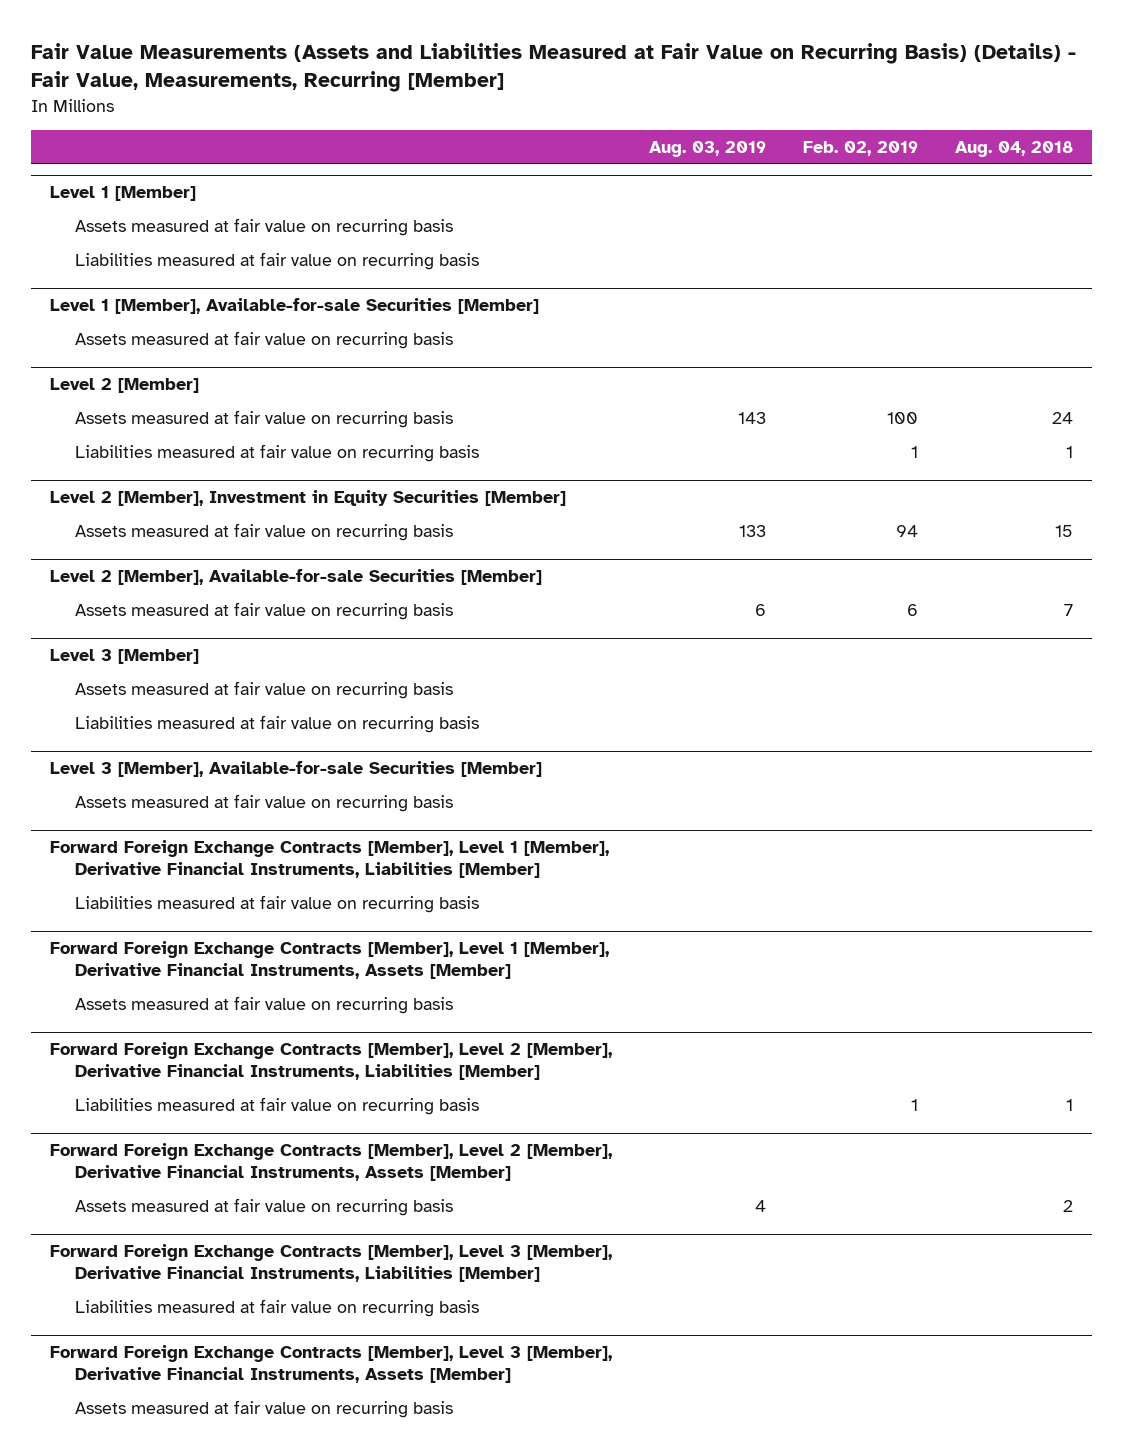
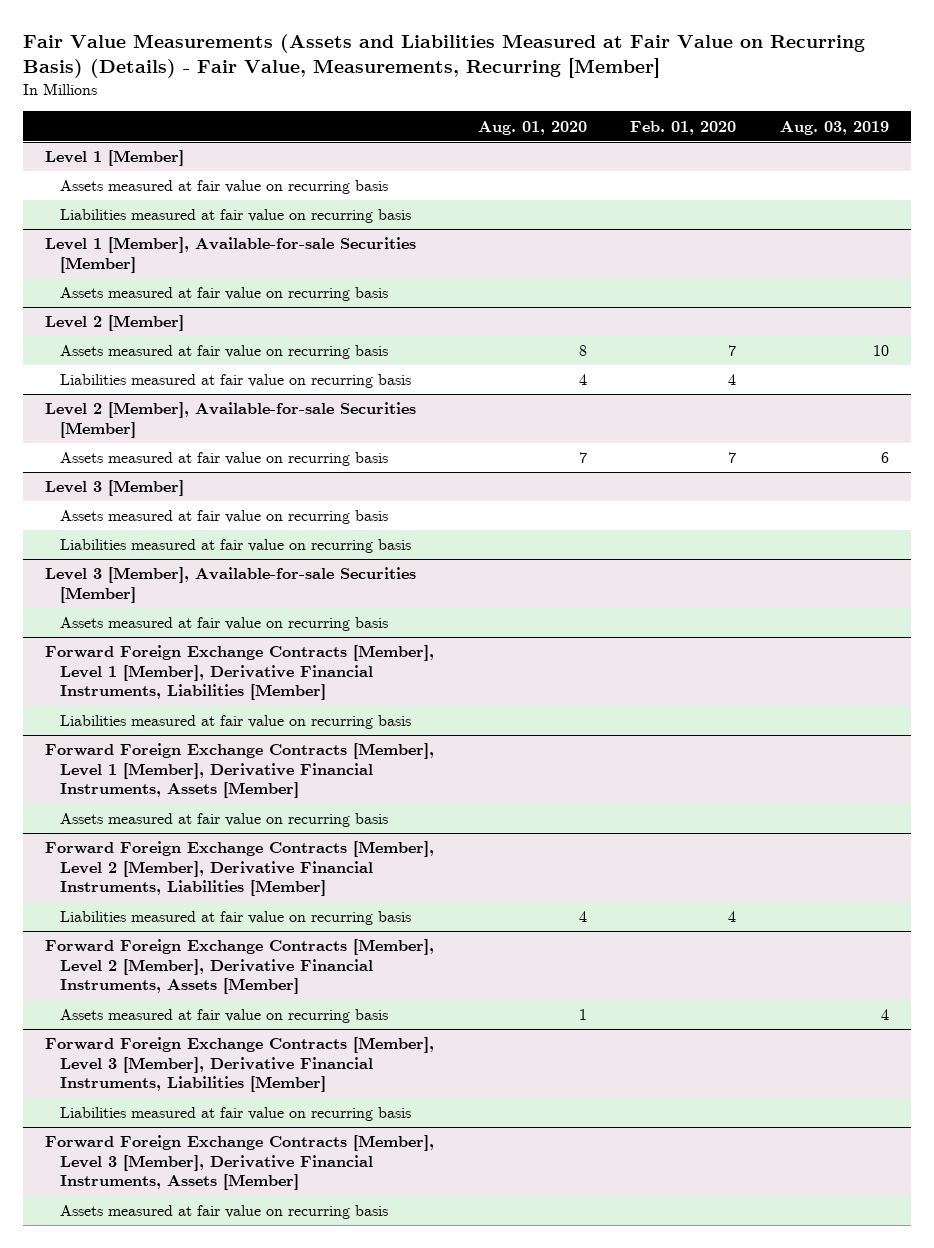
- | Aug. 03, 2019 | Feb. 02, 2019 | Aug. 04, 2018
+ | Aug. 01, 2020 | Feb. 01, 2020 | Aug. 03, 2019
@ Level 2 [Member]
- Assets measured at fair value on recurring basis | 143 | 100 | 24
+ Assets measured at fair value on recurring basis | 8 | 7 | 10
- Level 2 [Member], Investment in Equity Securities [Member]
- Assets measured at fair value on recurring basis | 133 | 94 | 15

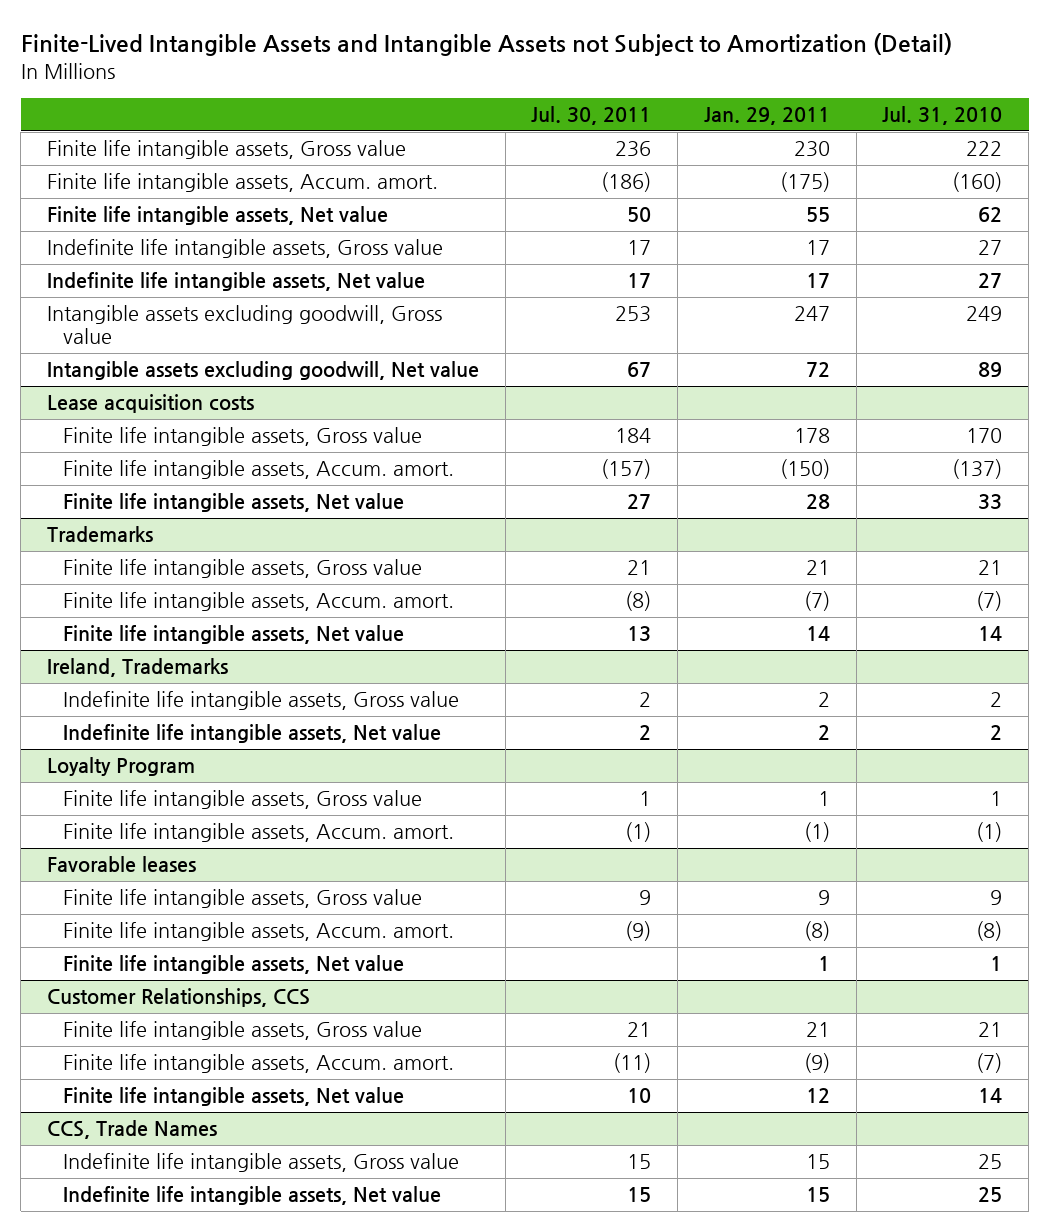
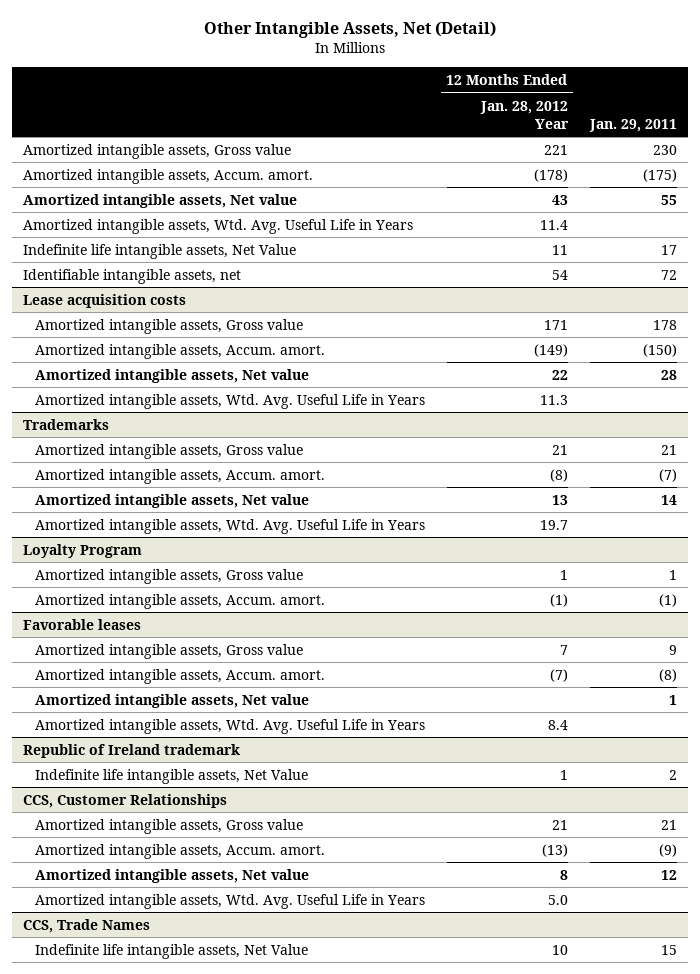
- Finite-Lived Intangible Assets and Intangible Assets not Subject to Amortization (Detail)
+ Other Intangible Assets, Net (Detail)
- | Jul. 30, 2011 | Jan. 29, 2011 | Jul. 31, 2010
+ | 12 Months Ended Jan. 28, 2012 Year | Jan. 29, 2011
- Finite life intangible assets, Gross value | 236 | 230 | 222
- Finite life intangible assets, Accum. amort. | (186) | (175) | (160)
- Finite life intangible assets, Net value | 50 | 55 | 62
- Indefinite life intangible assets, Gross value | 17 | 17 | 27
- Indefinite life intangible assets, Net value | 17 | 17 | 27
- Intangible assets excluding goodwill, Gross value | 253 | 247 | 249
- Intangible assets excluding goodwill, Net value | 67 | 72 | 89
+ Amortized intangible assets, Gross value | 221 | 230
+ Amortized intangible assets, Accum. amort. | (178) | (175)
+ Amortized intangible assets, Net value | 43 | 55
+ Amortized intangible assets, Wtd. Avg. Useful Life in Years | 11.4 |
+ Indefinite life intangible assets, Net Value | 11 | 17
+ Identifiable intangible assets, net | 54 | 72
@ Lease acquisition costs
- Finite life intangible assets, Gross value | 184 | 178 | 170
- Finite life intangible assets, Accum. amort. | (157) | (150) | (137)
- Finite life intangible assets, Net value | 27 | 28 | 33
+ Amortized intangible assets, Gross value | 171 | 178
+ Amortized intangible assets, Accum. amort. | (149) | (150)
+ Amortized intangible assets, Net value | 22 | 28
+ Amortized intangible assets, Wtd. Avg. Useful Life in Years | 11.3 |
@ Trademarks
- Finite life intangible assets, Gross value | 21 | 21 | 21
- Finite life intangible assets, Accum. amort. | (8) | (7) | (7)
- Finite life intangible assets, Net value | 13 | 14 | 14
- Ireland, Trademarks
- Indefinite life intangible assets, Gross value | 2 | 2 | 2
- Indefinite life intangible assets, Net value | 2 | 2 | 2
@ Trademarks
+ Amortized intangible assets, Gross value | 21 | 21
+ Amortized intangible assets, Accum. amort. | (8) | (7)
+ Amortized intangible assets, Net value | 13 | 14
+ Amortized intangible assets, Wtd. Avg. Useful Life in Years | 19.7 |
@ Loyalty Program
- Finite life intangible assets, Gross value | 1 | 1 | 1
- Finite life intangible assets, Accum. amort. | (1) | (1) | (1)
+ Amortized intangible assets, Gross value | 1 | 1
+ Amortized intangible assets, Accum. amort. | (1) | (1)
@ Favorable leases
- Finite life intangible assets, Gross value | 9 | 9 | 9
- Finite life intangible assets, Accum. amort. | (9) | (8) | (8)
- Finite life intangible assets, Net value | | 1 | 1
- Customer Relationships, CCS
- Finite life intangible assets, Gross value | 21 | 21 | 21
- Finite life intangible assets, Accum. amort. | (11) | (9) | (7)
- Finite life intangible assets, Net value | 10 | 12 | 14
@ Favorable leases
+ Amortized intangible assets, Gross value | 7 | 9
+ Amortized intangible assets, Accum. amort. | (7) | (8)
+ Amortized intangible assets, Net value | | 1
+ Amortized intangible assets, Wtd. Avg. Useful Life in Years | 8.4 |
+ Republic of Ireland trademark
+ Indefinite life intangible assets, Net Value | 1 | 2
+ CCS, Customer Relationships
+ Amortized intangible assets, Gross value | 21 | 21
+ Amortized intangible assets, Accum. amort. | (13) | (9)
+ Amortized intangible assets, Net value | 8 | 12
+ Amortized intangible assets, Wtd. Avg. Useful Life in Years | 5.0 |
@ CCS, Trade Names
- Indefinite life intangible assets, Gross value | 15 | 15 | 25
- Indefinite life intangible assets, Net value | 15 | 15 | 25
+ Indefinite life intangible assets, Net Value | 10 | 15

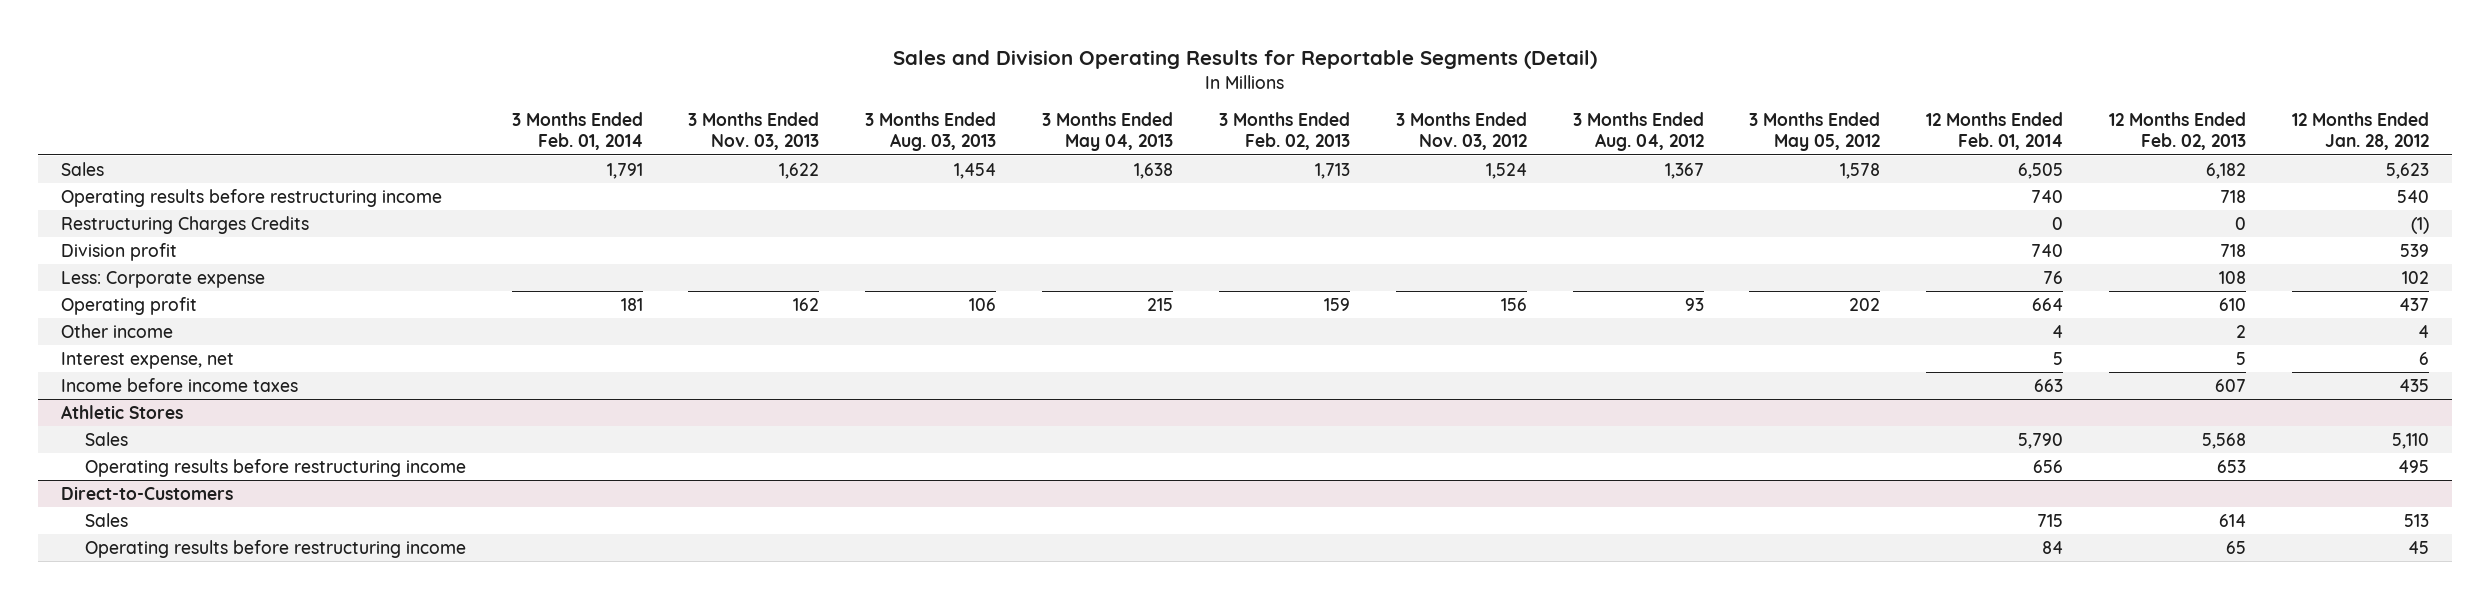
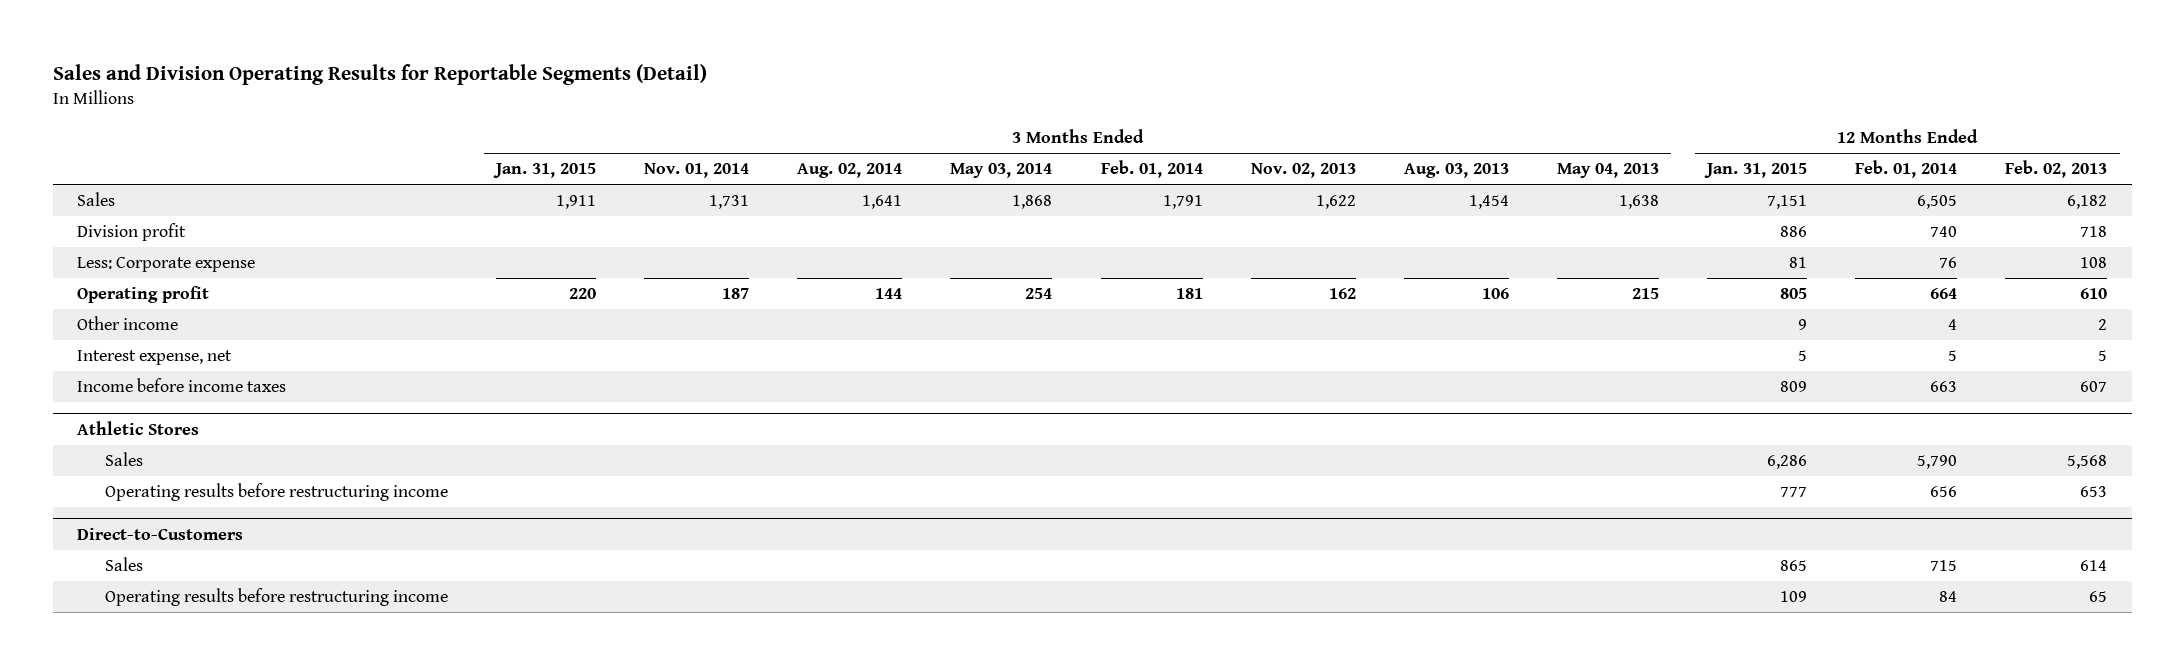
- | 3 Months Ended Feb. 01, 2014 | 3 Months Ended Nov. 03, 2013 | 3 Months Ended Aug. 03, 2013 | 3 Months Ended May 04, 2013 | 3 Months Ended Feb. 02, 2013 | 3 Months Ended Nov. 03, 2012 | 3 Months Ended Aug. 04, 2012 | 3 Months Ended May 05, 2012 | 12 Months Ended Feb. 01, 2014 | 12 Months Ended Feb. 02, 2013 | 12 Months Ended Jan. 28, 2012
+ | 3 Months Ended Jan. 31, 2015 | 3 Months Ended Nov. 01, 2014 | 3 Months Ended Aug. 02, 2014 | 3 Months Ended May 03, 2014 | 3 Months Ended Feb. 01, 2014 | 3 Months Ended Nov. 02, 2013 | 3 Months Ended Aug. 03, 2013 | 3 Months Ended May 04, 2013 | 12 Months Ended Jan. 31, 2015 | 12 Months Ended Feb. 01, 2014 | 12 Months Ended Feb. 02, 2013
- Operating results before restructuring income | | | | | | | | | 740 | 718 | 540
- Restructuring Charges Credits | | | | | | | | | 0 | 0 | (1)

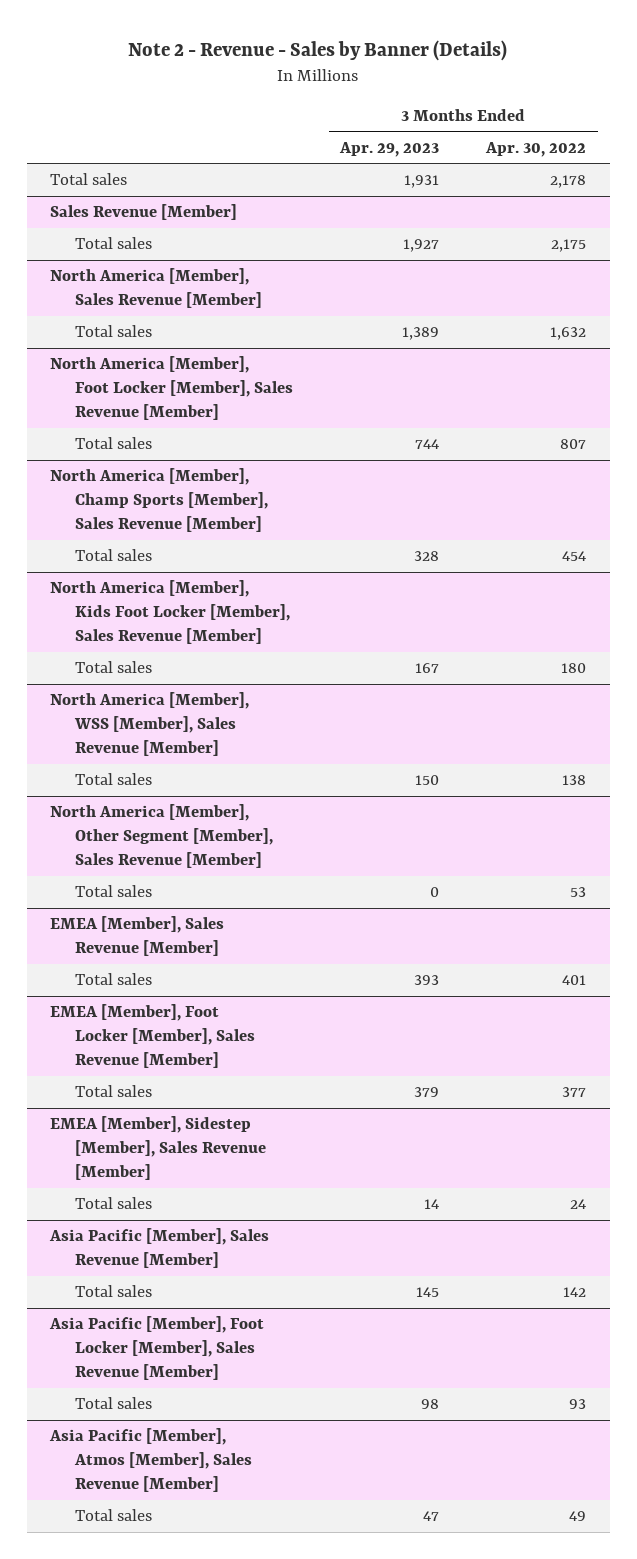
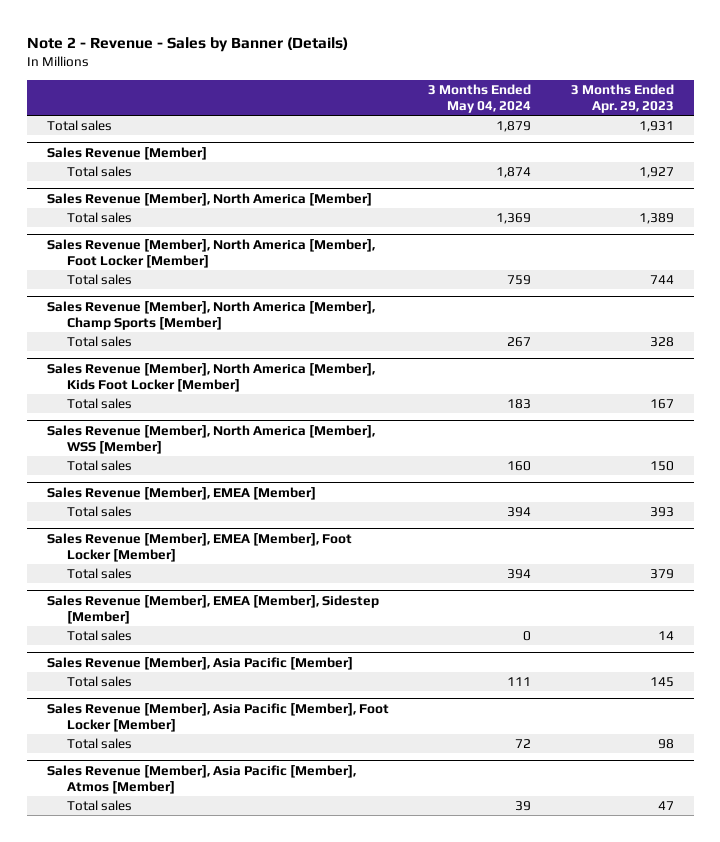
- | 3 Months Ended Apr. 29, 2023 | 3 Months Ended Apr. 30, 2022
+ | 3 Months Ended May 04, 2024 | 3 Months Ended Apr. 29, 2023
- North America [Member], Sales Revenue [Member]
+ Sales Revenue [Member], North America [Member]
- North America [Member], Foot Locker [Member], Sales Revenue [Member]
+ Sales Revenue [Member], North America [Member], Foot Locker [Member]
- North America [Member], Champ Sports [Member], Sales Revenue [Member]
+ Sales Revenue [Member], North America [Member], Champ Sports [Member]
- North America [Member], Kids Foot Locker [Member], Sales Revenue [Member]
+ Sales Revenue [Member], North America [Member], Kids Foot Locker [Member]
- North America [Member], WSS [Member], Sales Revenue [Member]
+ Sales Revenue [Member], North America [Member], WSS [Member]
- North America [Member], Other Segment [Member], Sales Revenue [Member]
- Total sales | 0 | 53
- EMEA [Member], Sales Revenue [Member]
+ Sales Revenue [Member], EMEA [Member]
- EMEA [Member], Foot Locker [Member], Sales Revenue [Member]
+ Sales Revenue [Member], EMEA [Member], Foot Locker [Member]
- EMEA [Member], Sidestep [Member], Sales Revenue [Member]
+ Sales Revenue [Member], EMEA [Member], Sidestep [Member]
- Asia Pacific [Member], Sales Revenue [Member]
+ Sales Revenue [Member], Asia Pacific [Member]
- Asia Pacific [Member], Foot Locker [Member], Sales Revenue [Member]
+ Sales Revenue [Member], Asia Pacific [Member], Foot Locker [Member]
- Asia Pacific [Member], Atmos [Member], Sales Revenue [Member]
+ Sales Revenue [Member], Asia Pacific [Member], Atmos [Member]

